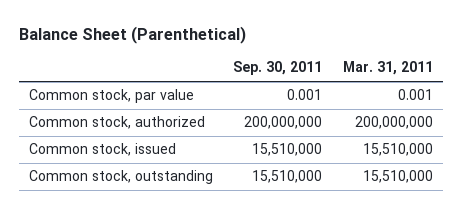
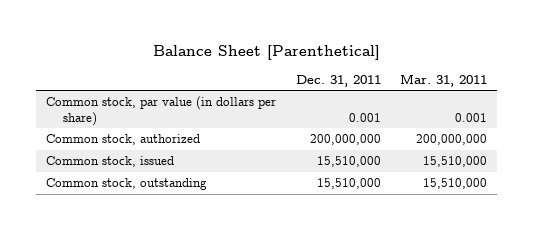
- Balance Sheet (Parenthetical)
+ Balance Sheet [Parenthetical]
- | Sep. 30, 2011 | Mar. 31, 2011
+ | Dec. 31, 2011 | Mar. 31, 2011
- Common stock, par value | 0.001 | 0.001
+ Common stock, par value (in dollars per share) | 0.001 | 0.001

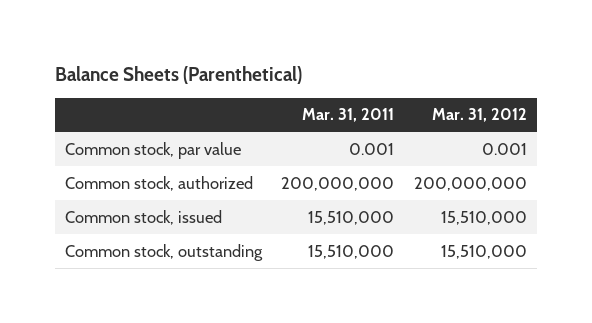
- Balance Sheet [Parenthetical]
+ Balance Sheets (Parenthetical)
- | Dec. 31, 2011 | Mar. 31, 2011
+ | Mar. 31, 2011 | Mar. 31, 2012
- Common stock, par value (in dollars per share) | 0.001 | 0.001
+ Common stock, par value | 0.001 | 0.001

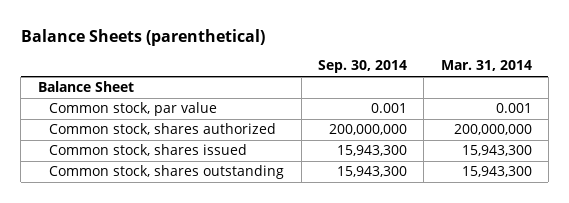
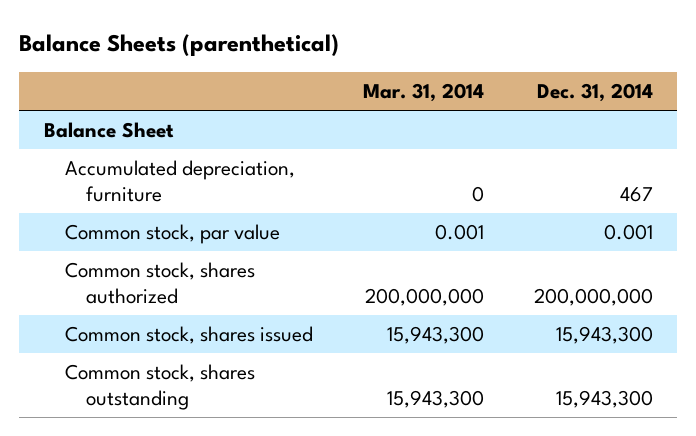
- | Sep. 30, 2014 | Mar. 31, 2014
+ | Mar. 31, 2014 | Dec. 31, 2014
+ Accumulated depreciation, furniture | 0 | 467

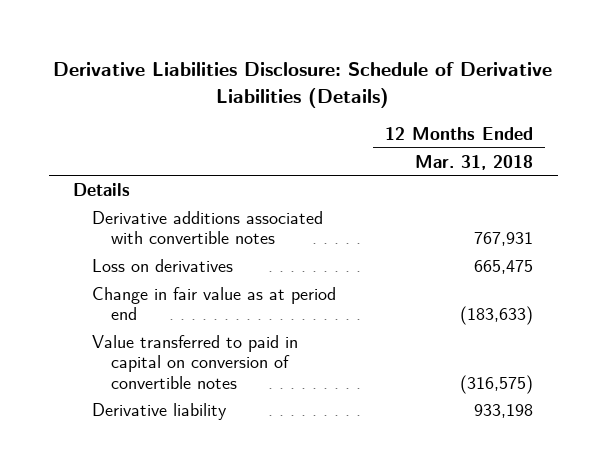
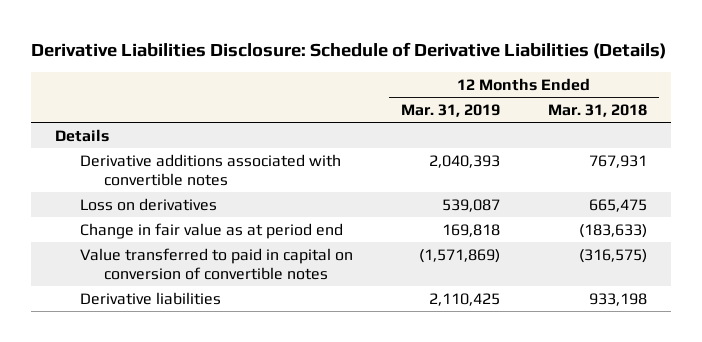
- | 12 Months Ended Mar. 31, 2018
+ | 12 Months Ended Mar. 31, 2019 | 12 Months Ended Mar. 31, 2018
- Derivative liability | 933,198
+ Derivative liabilities | 2,110,425 | 933,198

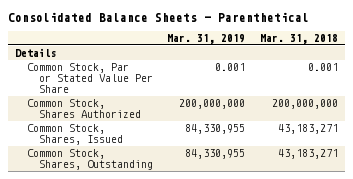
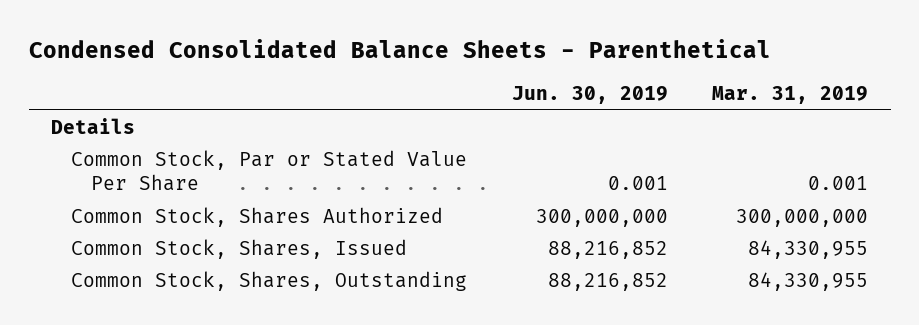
- Consolidated Balance Sheets - Parenthetical
+ Condensed Consolidated Balance Sheets - Parenthetical
- | Mar. 31, 2019 | Mar. 31, 2018
+ | Jun. 30, 2019 | Mar. 31, 2019
- Common Stock, Shares Authorized | 200,000,000 | 200,000,000
+ Common Stock, Shares Authorized | 300,000,000 | 300,000,000

